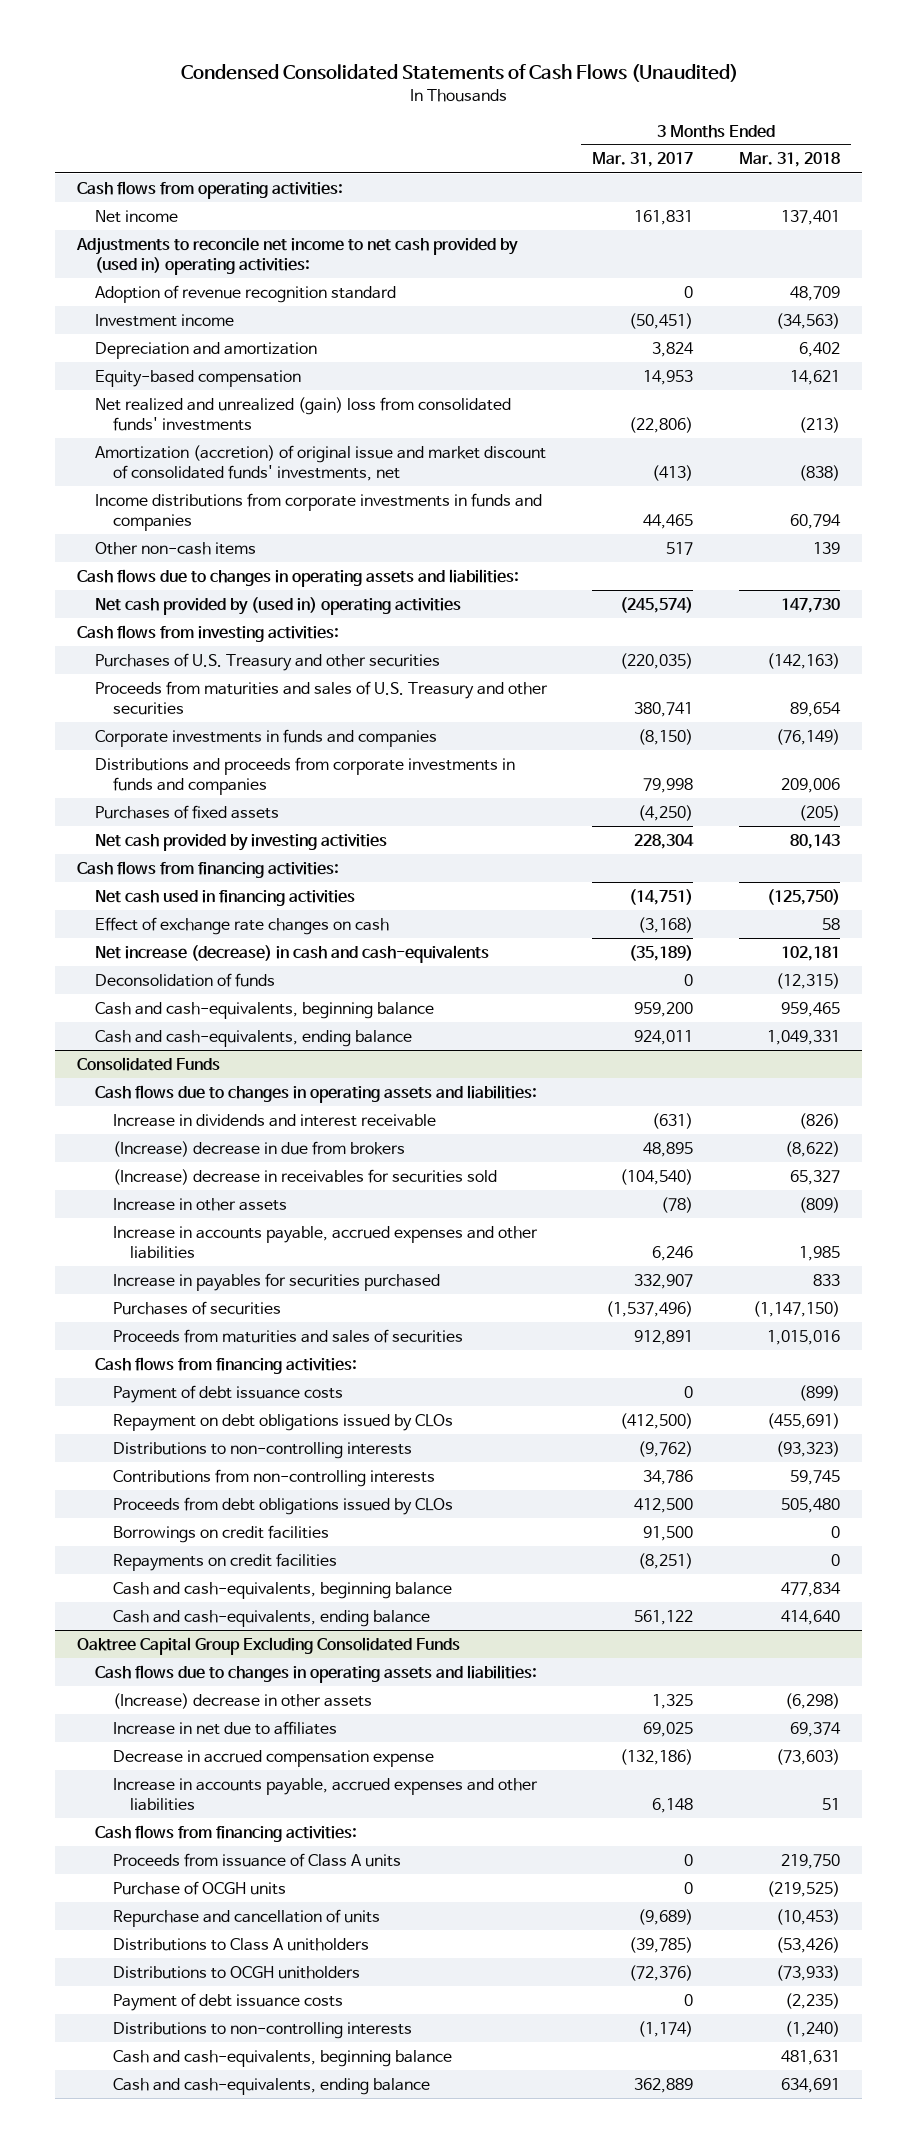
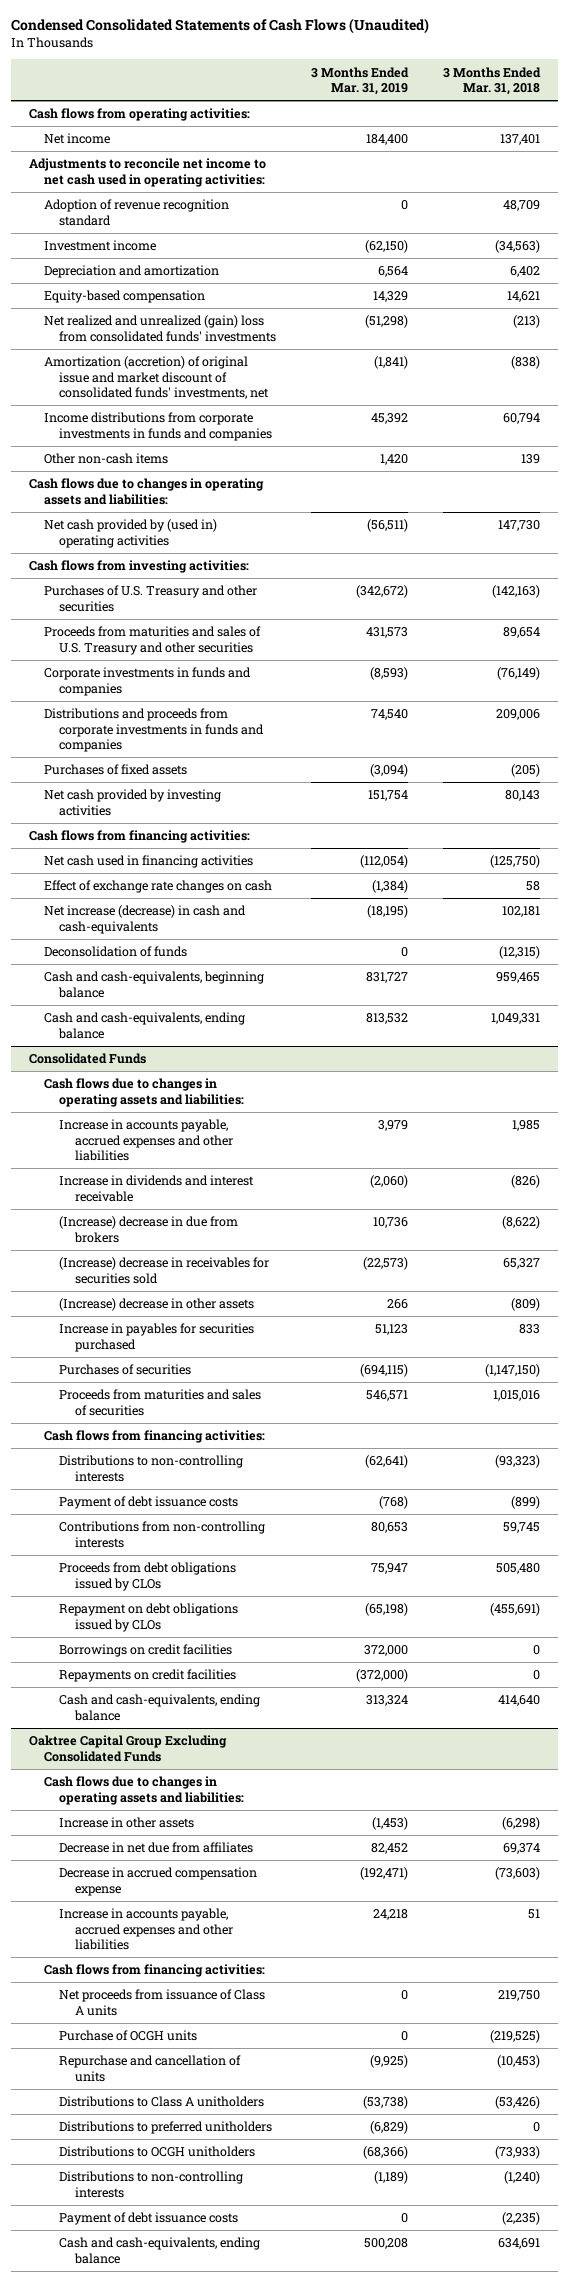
- | 3 Months Ended Mar. 31, 2017 | 3 Months Ended Mar. 31, 2018
+ | 3 Months Ended Mar. 31, 2019 | 3 Months Ended Mar. 31, 2018
- Adjustments to reconcile net income to net cash provided by (used in) operating activities:
+ Adjustments to reconcile net income to net cash used in operating activities:
@ Consolidated Funds
moved up: Increase in accounts payable, accrued expenses and other liabilities | 3,979 | 1,985
- Increase in other assets | (78) | (809)
+ (Increase) decrease in other assets | 266 | (809)
moved down: Payment of debt issuance costs | (768) | (899)
moved down: Repayment on debt obligations issued by CLOs | (65,198) | (455,691)
- Cash and cash-equivalents, beginning balance | | 477,834
@ Oaktree Capital Group Excluding Consolidated Funds
- (Increase) decrease in other assets | 1,325 | (6,298)
- Increase in net due to affiliates | 69,025 | 69,374
+ Increase in other assets | (1,453) | (6,298)
+ Decrease in net due from affiliates | 82,452 | 69,374
- Proceeds from issuance of Class A units | 0 | 219,750
+ Net proceeds from issuance of Class A units | 0 | 219,750
+ Distributions to preferred unitholders | (6,829) | 0
- Cash and cash-equivalents, beginning balance | | 481,631
moved down: Payment of debt issuance costs | 0 | (2,235)

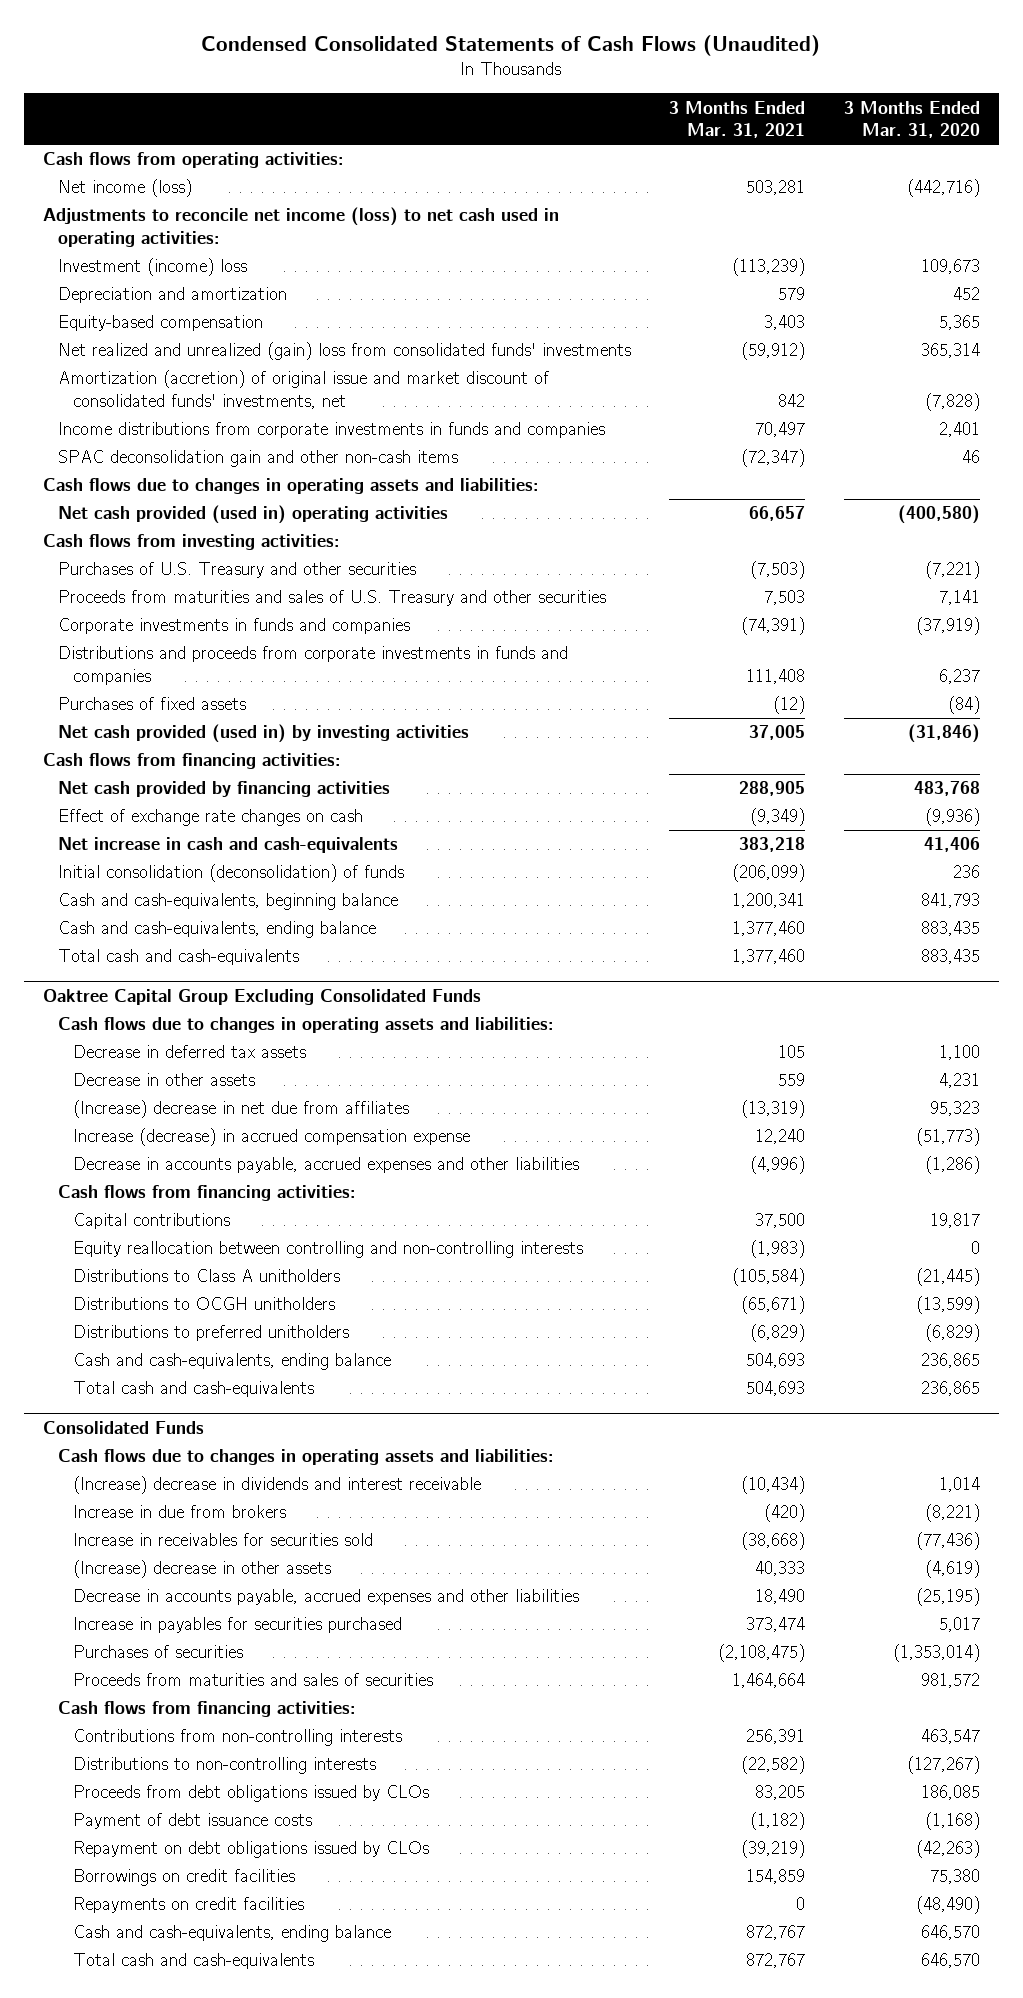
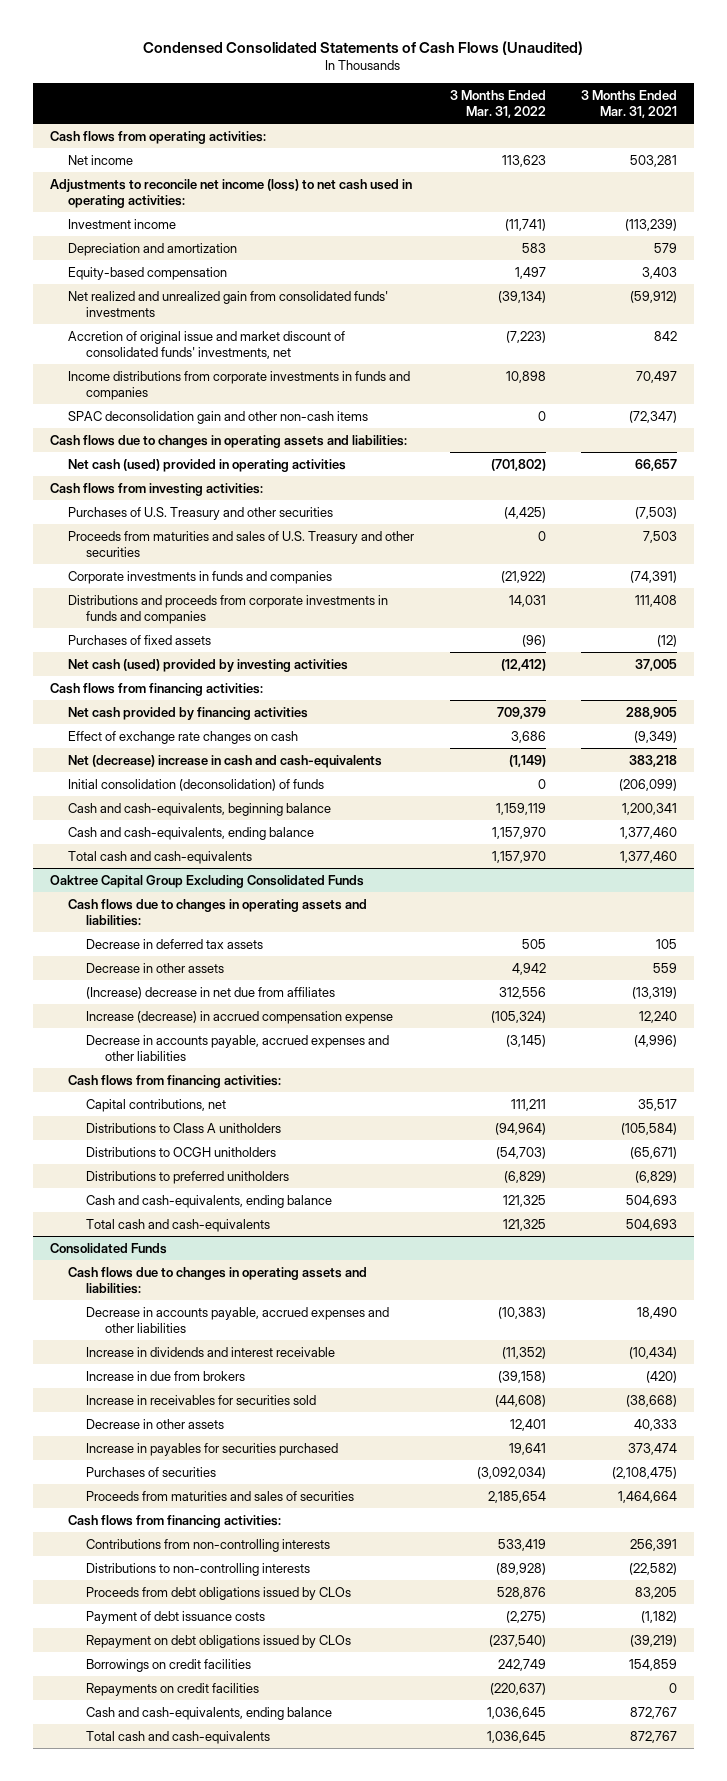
- | 3 Months Ended Mar. 31, 2021 | 3 Months Ended Mar. 31, 2020
+ | 3 Months Ended Mar. 31, 2022 | 3 Months Ended Mar. 31, 2021
- Net income (loss) | 503,281 | (442,716)
+ Net income | 113,623 | 503,281
- Investment (income) loss | (113,239) | 109,673
+ Investment income | (11,741) | (113,239)
- Net realized and unrealized (gain) loss from consolidated funds' investments | (59,912) | 365,314
- Amortization (accretion) of original issue and market discount of consolidated funds' investments, net | 842 | (7,828)
+ Net realized and unrealized gain from consolidated funds' investments | (39,134) | (59,912)
+ Accretion of original issue and market discount of consolidated funds' investments, net | (7,223) | 842
- Net cash provided (used in) operating activities | 66,657 | (400,580)
+ Net cash (used) provided in operating activities | (701,802) | 66,657
- Net cash provided (used in) by investing activities | 37,005 | (31,846)
+ Net cash (used) provided by investing activities | (12,412) | 37,005
- Net increase in cash and cash-equivalents | 383,218 | 41,406
+ Net (decrease) increase in cash and cash-equivalents | (1,149) | 383,218
@ Oaktree Capital Group Excluding Consolidated Funds
- Capital contributions | 37,500 | 19,817
- Equity reallocation between controlling and non-controlling interests | (1,983) | 0
+ Capital contributions, net | 111,211 | 35,517
@ Consolidated Funds
- (Increase) decrease in dividends and interest receivable | (10,434) | 1,014
moved up: Decrease in accounts payable, accrued expenses and other liabilities | (10,383) | 18,490
+ Increase in dividends and interest receivable | (11,352) | (10,434)
- (Increase) decrease in other assets | 40,333 | (4,619)
+ Decrease in other assets | 12,401 | 40,333

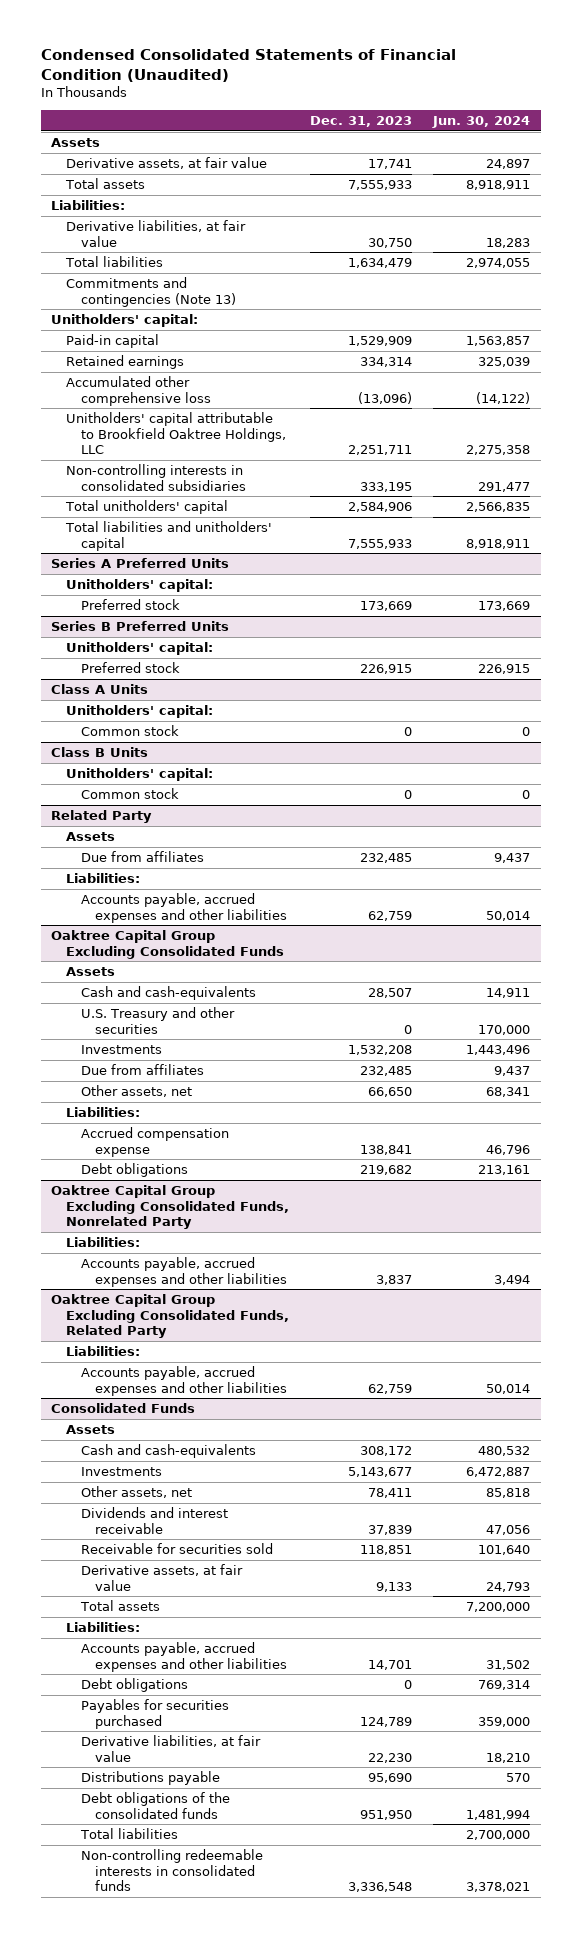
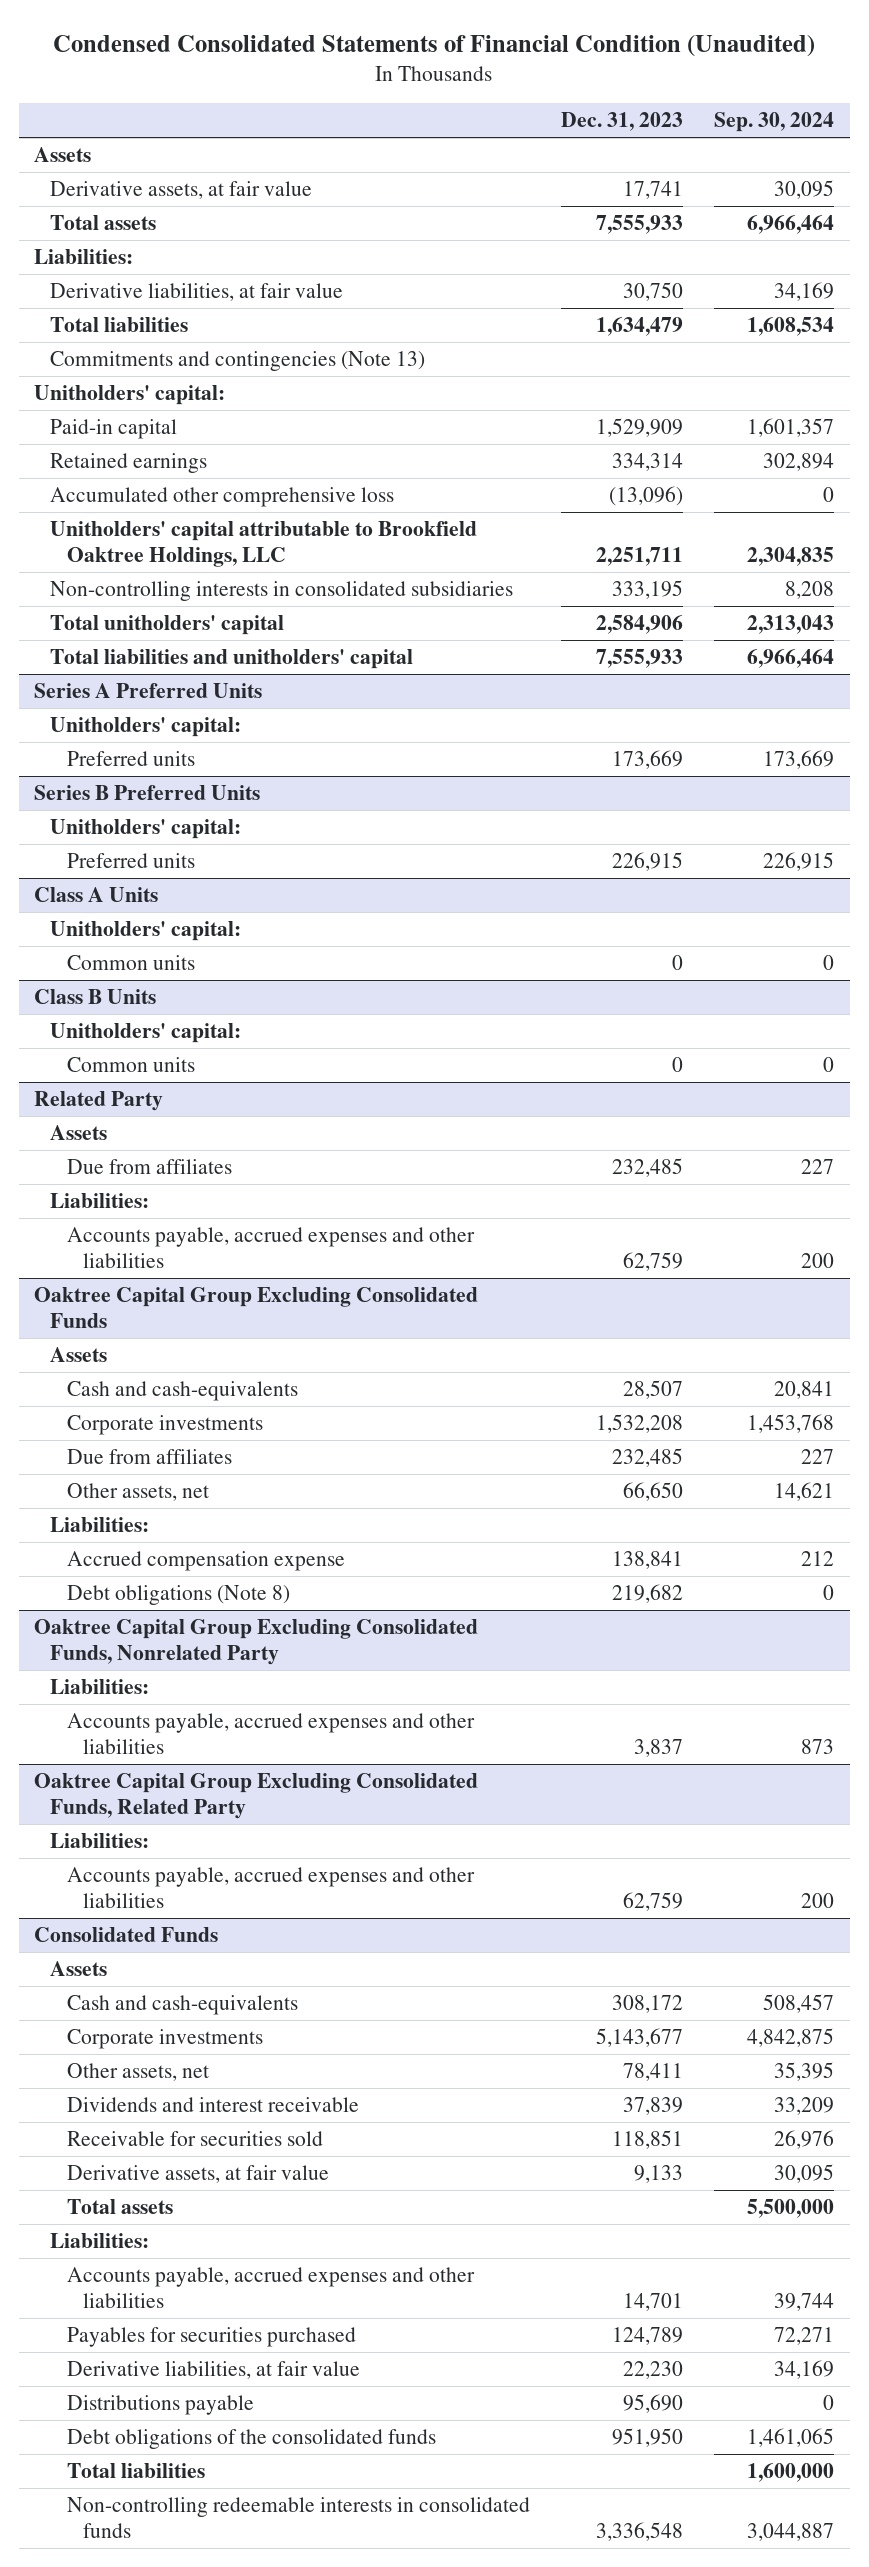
- | Dec. 31, 2023 | Jun. 30, 2024
+ | Dec. 31, 2023 | Sep. 30, 2024
@ Series A Preferred Units
- Preferred stock | 173,669 | 173,669
+ Preferred units | 173,669 | 173,669
@ Series B Preferred Units
- Preferred stock | 226,915 | 226,915
+ Preferred units | 226,915 | 226,915
@ Class A Units
- Common stock | 0 | 0
+ Common units | 0 | 0
@ Class B Units
- Common stock | 0 | 0
+ Common units | 0 | 0
@ Oaktree Capital Group Excluding Consolidated Funds
- U.S. Treasury and other securities | 0 | 170,000
- Investments | 1,532,208 | 1,443,496
+ Corporate investments | 1,532,208 | 1,453,768
- Debt obligations | 219,682 | 213,161
+ Debt obligations (Note 8) | 219,682 | 0
@ Consolidated Funds
- Investments | 5,143,677 | 6,472,887
+ Corporate investments | 5,143,677 | 4,842,875
- Debt obligations | 0 | 769,314

